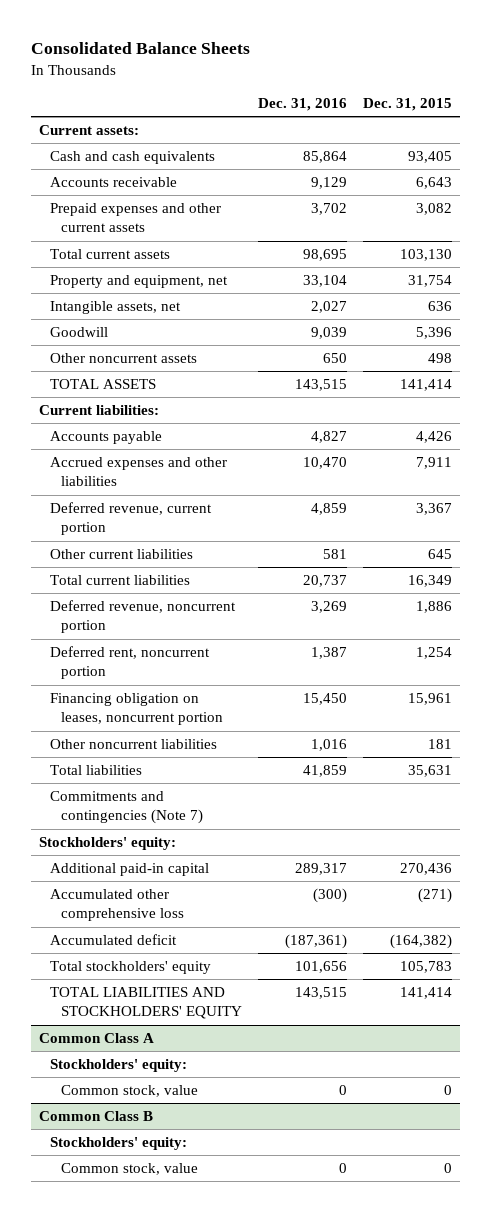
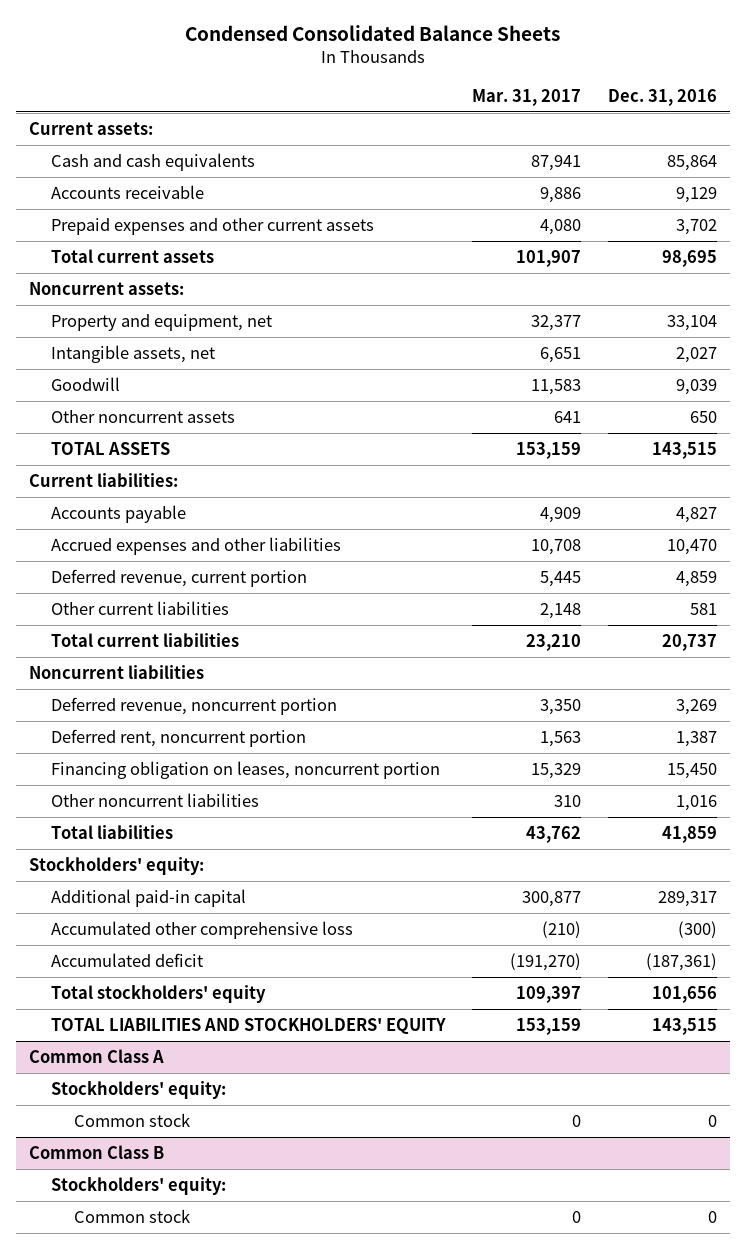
- Consolidated Balance Sheets
+ Condensed Consolidated Balance Sheets
- | Dec. 31, 2016 | Dec. 31, 2015
+ | Mar. 31, 2017 | Dec. 31, 2016
+ Noncurrent assets:
+ Noncurrent liabilities
- Commitments and contingencies (Note 7)
@ Common Class A
- Common stock, value | 0 | 0
+ Common stock | 0 | 0
@ Common Class B
- Common stock, value | 0 | 0
+ Common stock | 0 | 0

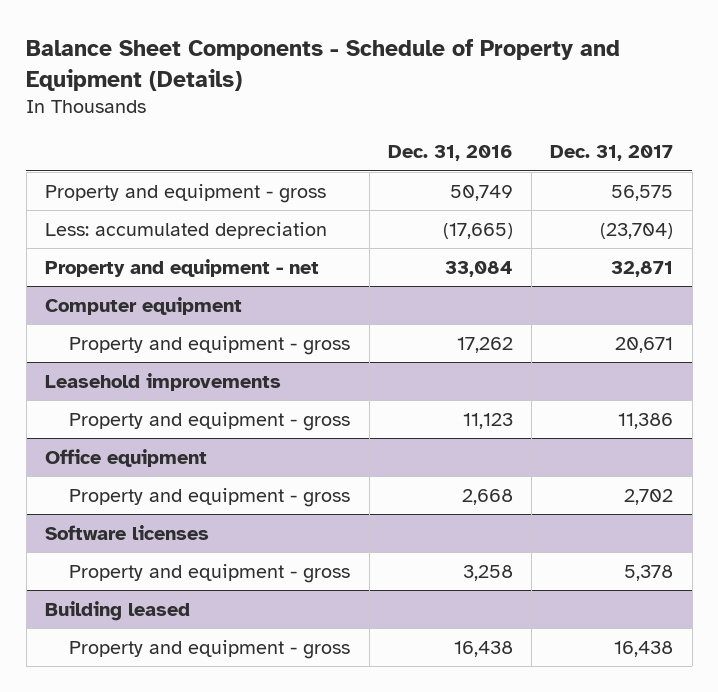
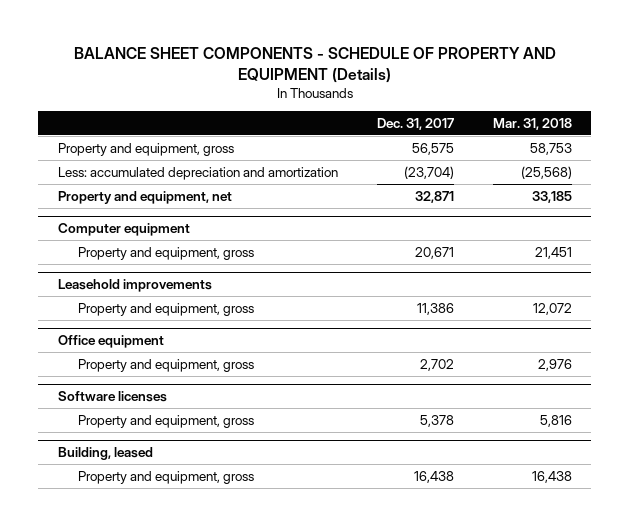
- Balance Sheet Components - Schedule of Property and Equipment (Details)
+ BALANCE SHEET COMPONENTS - SCHEDULE OF PROPERTY AND EQUIPMENT (Details)
- | Dec. 31, 2016 | Dec. 31, 2017
+ | Dec. 31, 2017 | Mar. 31, 2018
- Property and equipment - gross | 50,749 | 56,575
- Less: accumulated depreciation | (17,665) | (23,704)
- Property and equipment - net | 33,084 | 32,871
+ Property and equipment, gross | 56,575 | 58,753
+ Less: accumulated depreciation and amortization | (23,704) | (25,568)
+ Property and equipment, net | 32,871 | 33,185
@ Computer equipment
- Property and equipment - gross | 17,262 | 20,671
+ Property and equipment, gross | 20,671 | 21,451
@ Leasehold improvements
- Property and equipment - gross | 11,123 | 11,386
+ Property and equipment, gross | 11,386 | 12,072
@ Office equipment
- Property and equipment - gross | 2,668 | 2,702
+ Property and equipment, gross | 2,702 | 2,976
@ Software licenses
- Property and equipment - gross | 3,258 | 5,378
- Building leased
- Property and equipment - gross | 16,438 | 16,438
@ Software licenses
+ Property and equipment, gross | 5,378 | 5,816
+ Building, leased
+ Property and equipment, gross | 16,438 | 16,438

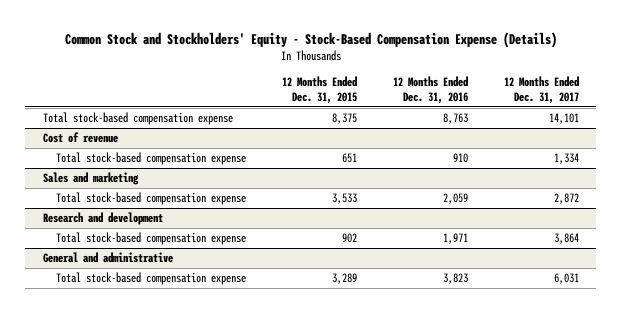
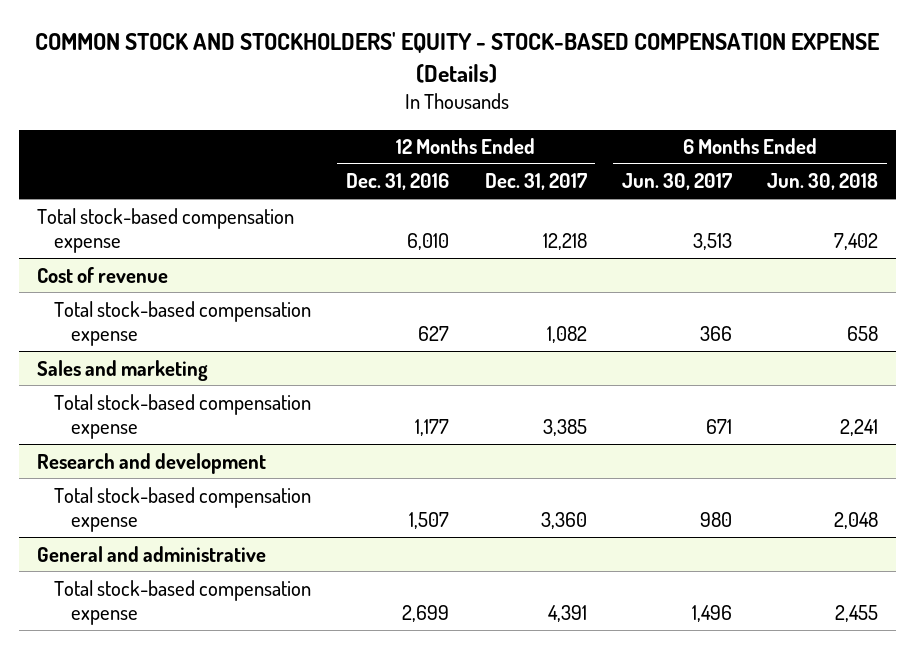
- Common Stock and Stockholders' Equity - Stock-Based Compensation Expense (Details)
+ COMMON STOCK AND STOCKHOLDERS' EQUITY - STOCK-BASED COMPENSATION EXPENSE (Details)
- | 12 Months Ended Dec. 31, 2015 | 12 Months Ended Dec. 31, 2016 | 12 Months Ended Dec. 31, 2017
+ | 12 Months Ended Dec. 31, 2016 | 12 Months Ended Dec. 31, 2017 | 6 Months Ended Jun. 30, 2017 | 6 Months Ended Jun. 30, 2018
- Total stock-based compensation expense | 8,375 | 8,763 | 14,101
+ Total stock-based compensation expense | 6,010 | 12,218 | 3,513 | 7,402
@ Cost of revenue
- Total stock-based compensation expense | 651 | 910 | 1,334
+ Total stock-based compensation expense | 627 | 1,082 | 366 | 658
@ Sales and marketing
- Total stock-based compensation expense | 3,533 | 2,059 | 2,872
+ Total stock-based compensation expense | 1,177 | 3,385 | 671 | 2,241
@ Research and development
- Total stock-based compensation expense | 902 | 1,971 | 3,864
+ Total stock-based compensation expense | 1,507 | 3,360 | 980 | 2,048
@ General and administrative
- Total stock-based compensation expense | 3,289 | 3,823 | 6,031
+ Total stock-based compensation expense | 2,699 | 4,391 | 1,496 | 2,455

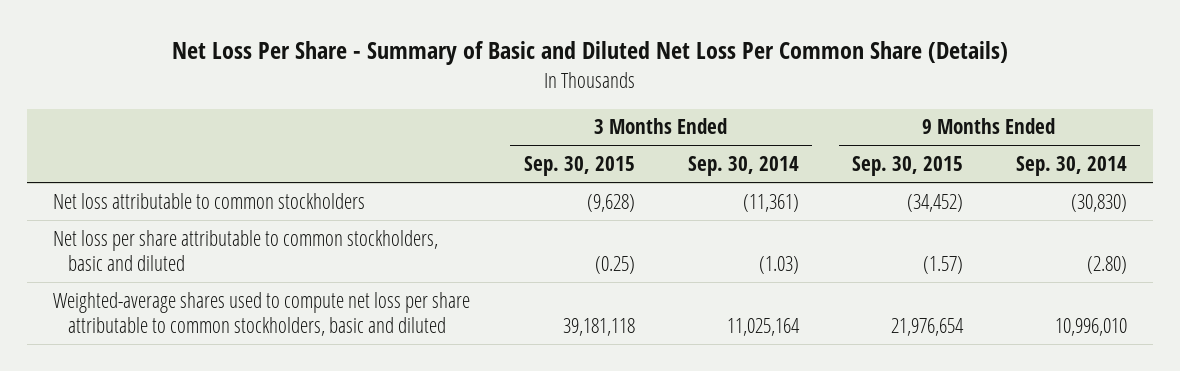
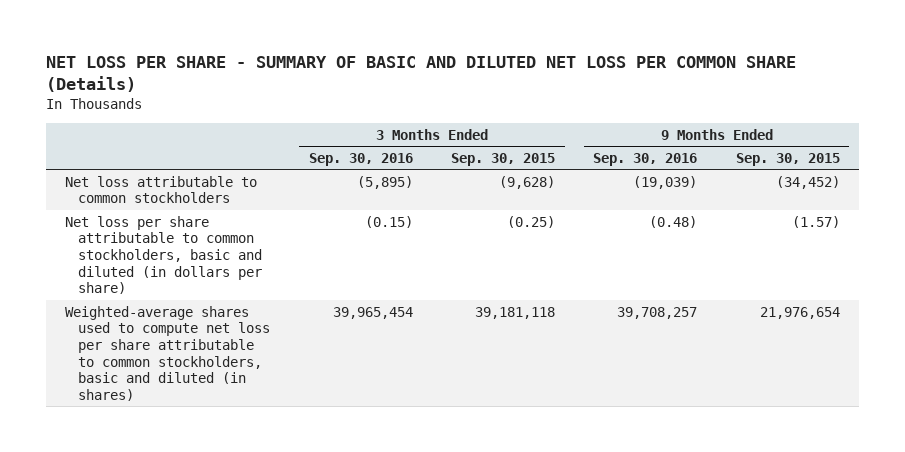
- Net Loss Per Share - Summary of Basic and Diluted Net Loss Per Common Share (Details)
+ NET LOSS PER SHARE - SUMMARY OF BASIC AND DILUTED NET LOSS PER COMMON SHARE (Details)
- | 3 Months Ended Sep. 30, 2015 | 3 Months Ended Sep. 30, 2014 | 9 Months Ended Sep. 30, 2015 | 9 Months Ended Sep. 30, 2014
+ | 3 Months Ended Sep. 30, 2016 | 3 Months Ended Sep. 30, 2015 | 9 Months Ended Sep. 30, 2016 | 9 Months Ended Sep. 30, 2015
- Net loss per share attributable to common stockholders, basic and diluted | (0.25) | (1.03) | (1.57) | (2.80)
- Weighted-average shares used to compute net loss per share attributable to common stockholders, basic and diluted | 39,181,118 | 11,025,164 | 21,976,654 | 10,996,010
+ Net loss per share attributable to common stockholders, basic and diluted (in dollars per share) | (0.15) | (0.25) | (0.48) | (1.57)
+ Weighted-average shares used to compute net loss per share attributable to common stockholders, basic and diluted (in shares) | 39,965,454 | 39,181,118 | 39,708,257 | 21,976,654

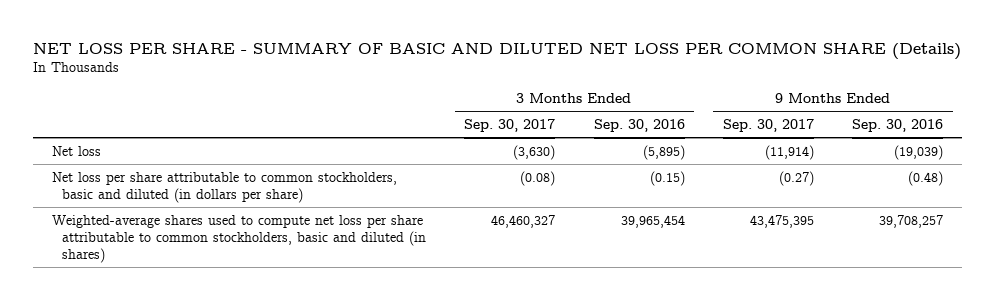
- | 3 Months Ended Sep. 30, 2016 | 3 Months Ended Sep. 30, 2015 | 9 Months Ended Sep. 30, 2016 | 9 Months Ended Sep. 30, 2015
+ | 3 Months Ended Sep. 30, 2017 | 3 Months Ended Sep. 30, 2016 | 9 Months Ended Sep. 30, 2017 | 9 Months Ended Sep. 30, 2016
- Net loss attributable to common stockholders | (5,895) | (9,628) | (19,039) | (34,452)
+ Net loss | (3,630) | (5,895) | (11,914) | (19,039)

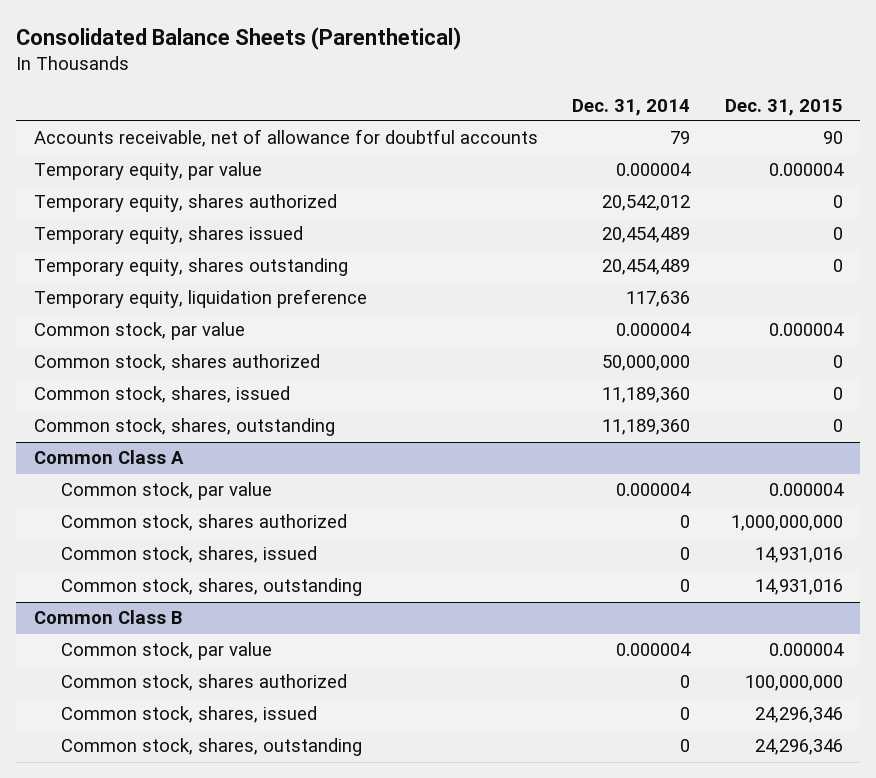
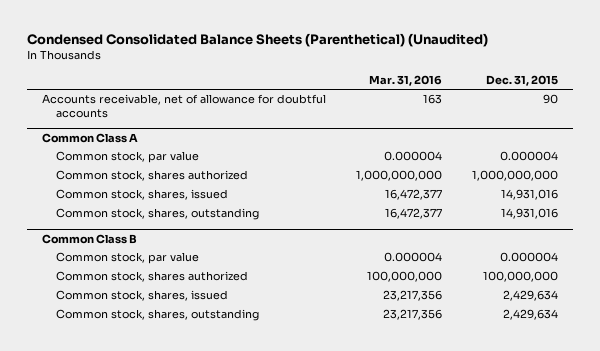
- Consolidated Balance Sheets (Parenthetical)
+ Condensed Consolidated Balance Sheets (Parenthetical) (Unaudited)
- | Dec. 31, 2014 | Dec. 31, 2015
+ | Mar. 31, 2016 | Dec. 31, 2015
- Temporary equity, par value | 0.000004 | 0.000004
- Temporary equity, shares authorized | 20,542,012 | 0
- Temporary equity, shares issued | 20,454,489 | 0
- Temporary equity, shares outstanding | 20,454,489 | 0
- Temporary equity, liquidation preference | 117,636 |
- Common stock, par value | 0.000004 | 0.000004
- Common stock, shares authorized | 50,000,000 | 0
- Common stock, shares, issued | 11,189,360 | 0
- Common stock, shares, outstanding | 11,189,360 | 0
@ Common Class B
- Common stock, shares, issued | 0 | 24,296,346
- Common stock, shares, outstanding | 0 | 24,296,346
+ Common stock, shares, issued | 23,217,356 | 2,429,634
+ Common stock, shares, outstanding | 23,217,356 | 2,429,634

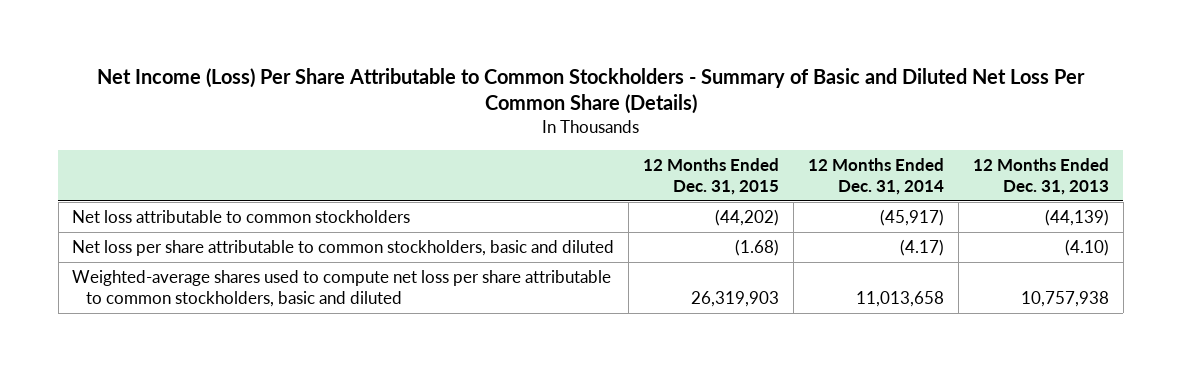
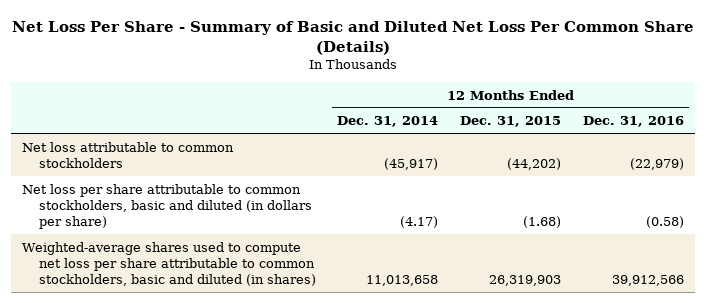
- Net Income (Loss) Per Share Attributable to Common Stockholders - Summary of Basic and Diluted Net Loss Per Common Share (Details)
+ Net Loss Per Share - Summary of Basic and Diluted Net Loss Per Common Share (Details)
- | 12 Months Ended Dec. 31, 2015 | 12 Months Ended Dec. 31, 2014 | 12 Months Ended Dec. 31, 2013
+ | 12 Months Ended Dec. 31, 2014 | 12 Months Ended Dec. 31, 2015 | 12 Months Ended Dec. 31, 2016
- Net loss per share attributable to common stockholders, basic and diluted | (1.68) | (4.17) | (4.10)
- Weighted-average shares used to compute net loss per share attributable to common stockholders, basic and diluted | 26,319,903 | 11,013,658 | 10,757,938
+ Net loss per share attributable to common stockholders, basic and diluted (in dollars per share) | (4.17) | (1.68) | (0.58)
+ Weighted-average shares used to compute net loss per share attributable to common stockholders, basic and diluted (in shares) | 11,013,658 | 26,319,903 | 39,912,566

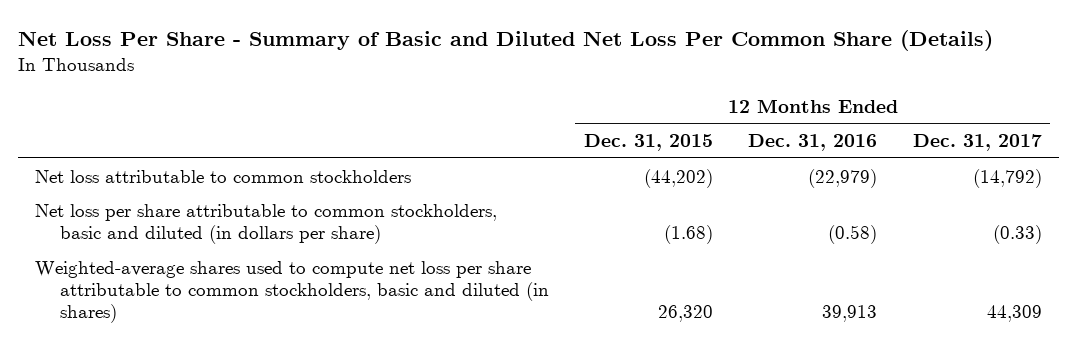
- | 12 Months Ended Dec. 31, 2014 | 12 Months Ended Dec. 31, 2015 | 12 Months Ended Dec. 31, 2016
+ | 12 Months Ended Dec. 31, 2015 | 12 Months Ended Dec. 31, 2016 | 12 Months Ended Dec. 31, 2017
- Weighted-average shares used to compute net loss per share attributable to common stockholders, basic and diluted (in shares) | 11,013,658 | 26,319,903 | 39,912,566
+ Weighted-average shares used to compute net loss per share attributable to common stockholders, basic and diluted (in shares) | 26,320 | 39,913 | 44,309

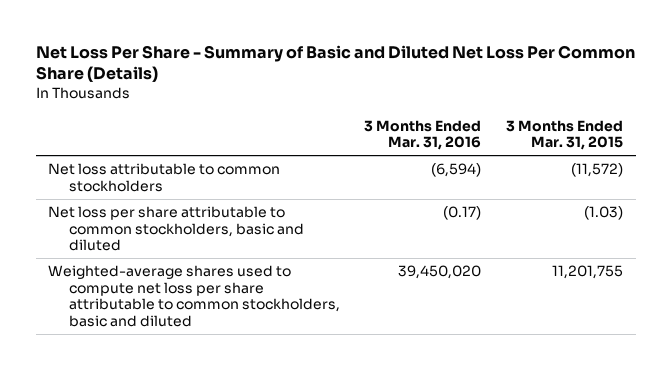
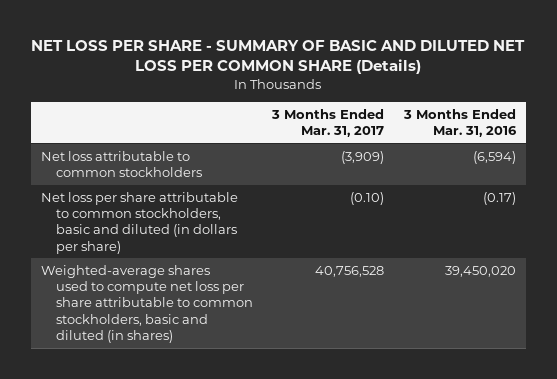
- Net Loss Per Share - Summary of Basic and Diluted Net Loss Per Common Share (Details)
+ NET LOSS PER SHARE - SUMMARY OF BASIC AND DILUTED NET LOSS PER COMMON SHARE (Details)
- | 3 Months Ended Mar. 31, 2016 | 3 Months Ended Mar. 31, 2015
+ | 3 Months Ended Mar. 31, 2017 | 3 Months Ended Mar. 31, 2016
- Net loss per share attributable to common stockholders, basic and diluted | (0.17) | (1.03)
- Weighted-average shares used to compute net loss per share attributable to common stockholders, basic and diluted | 39,450,020 | 11,201,755
+ Net loss per share attributable to common stockholders, basic and diluted (in dollars per share) | (0.10) | (0.17)
+ Weighted-average shares used to compute net loss per share attributable to common stockholders, basic and diluted (in shares) | 40,756,528 | 39,450,020

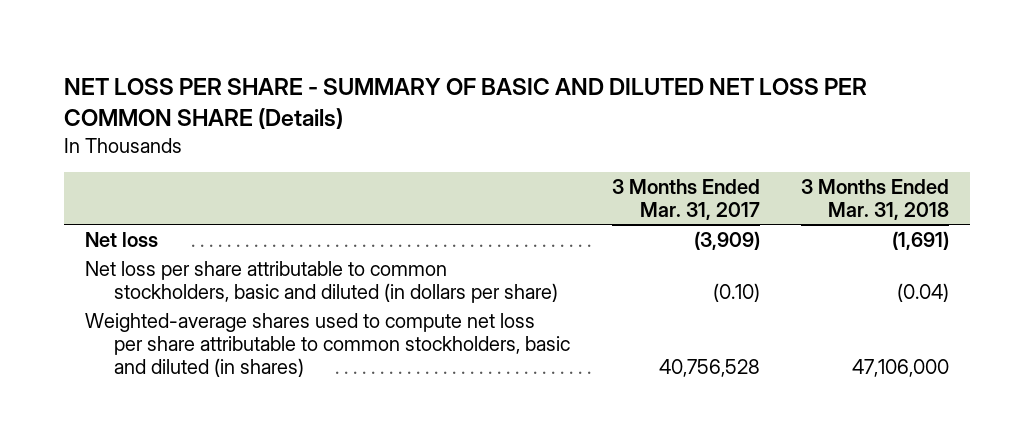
- | 3 Months Ended Mar. 31, 2017 | 3 Months Ended Mar. 31, 2016
+ | 3 Months Ended Mar. 31, 2017 | 3 Months Ended Mar. 31, 2018
- Net loss attributable to common stockholders | (3,909) | (6,594)
+ Net loss | (3,909) | (1,691)

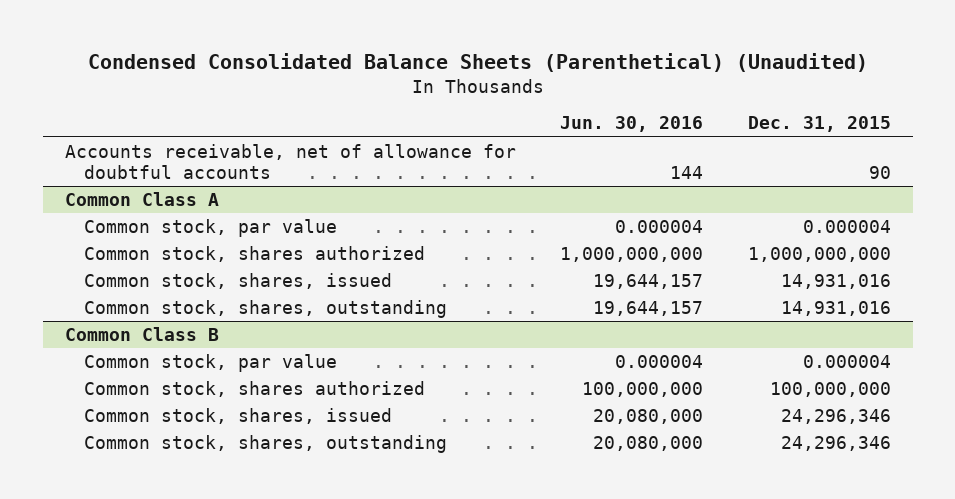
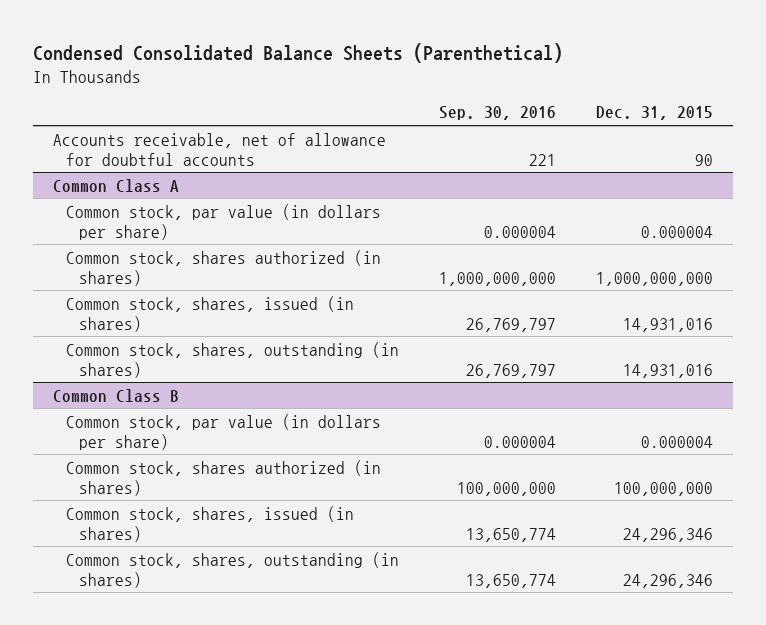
- Condensed Consolidated Balance Sheets (Parenthetical) (Unaudited)
+ Condensed Consolidated Balance Sheets (Parenthetical)
- | Jun. 30, 2016 | Dec. 31, 2015
+ | Sep. 30, 2016 | Dec. 31, 2015
@ Common Class A
- Common stock, par value | 0.000004 | 0.000004
- Common stock, shares authorized | 1,000,000,000 | 1,000,000,000
- Common stock, shares, issued | 19,644,157 | 14,931,016
- Common stock, shares, outstanding | 19,644,157 | 14,931,016
+ Common stock, par value (in dollars per share) | 0.000004 | 0.000004
+ Common stock, shares authorized (in shares) | 1,000,000,000 | 1,000,000,000
+ Common stock, shares, issued (in shares) | 26,769,797 | 14,931,016
+ Common stock, shares, outstanding (in shares) | 26,769,797 | 14,931,016
@ Common Class B
- Common stock, par value | 0.000004 | 0.000004
- Common stock, shares authorized | 100,000,000 | 100,000,000
- Common stock, shares, issued | 20,080,000 | 24,296,346
- Common stock, shares, outstanding | 20,080,000 | 24,296,346
+ Common stock, par value (in dollars per share) | 0.000004 | 0.000004
+ Common stock, shares authorized (in shares) | 100,000,000 | 100,000,000
+ Common stock, shares, issued (in shares) | 13,650,774 | 24,296,346
+ Common stock, shares, outstanding (in shares) | 13,650,774 | 24,296,346

